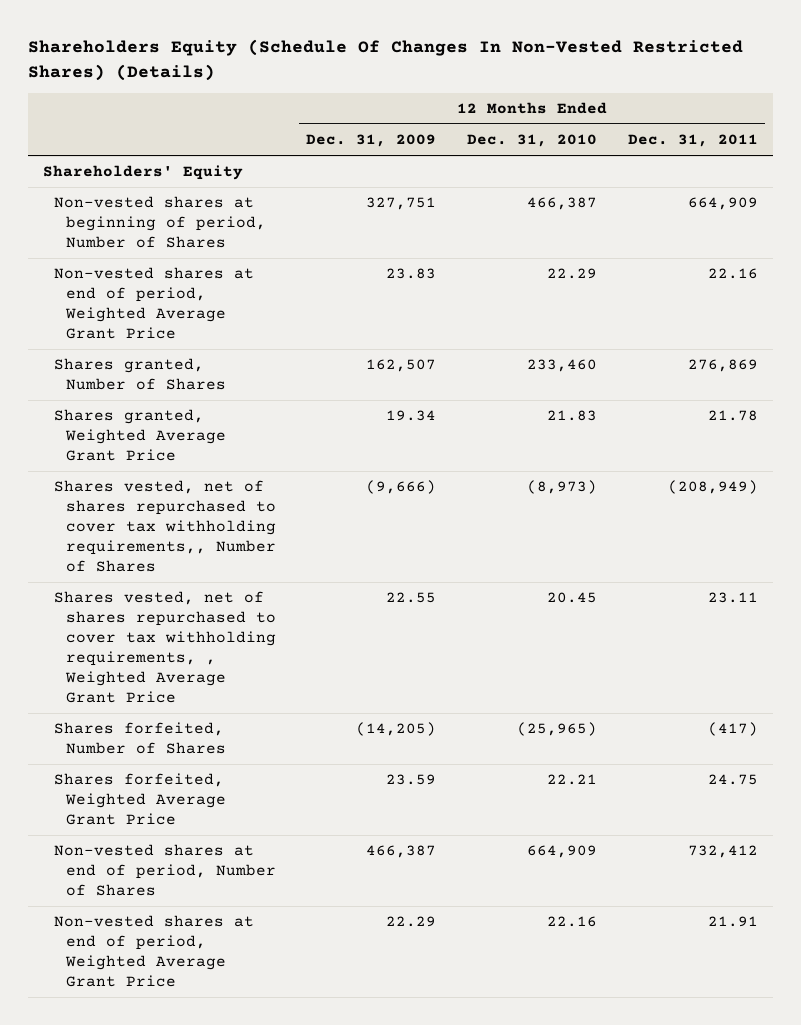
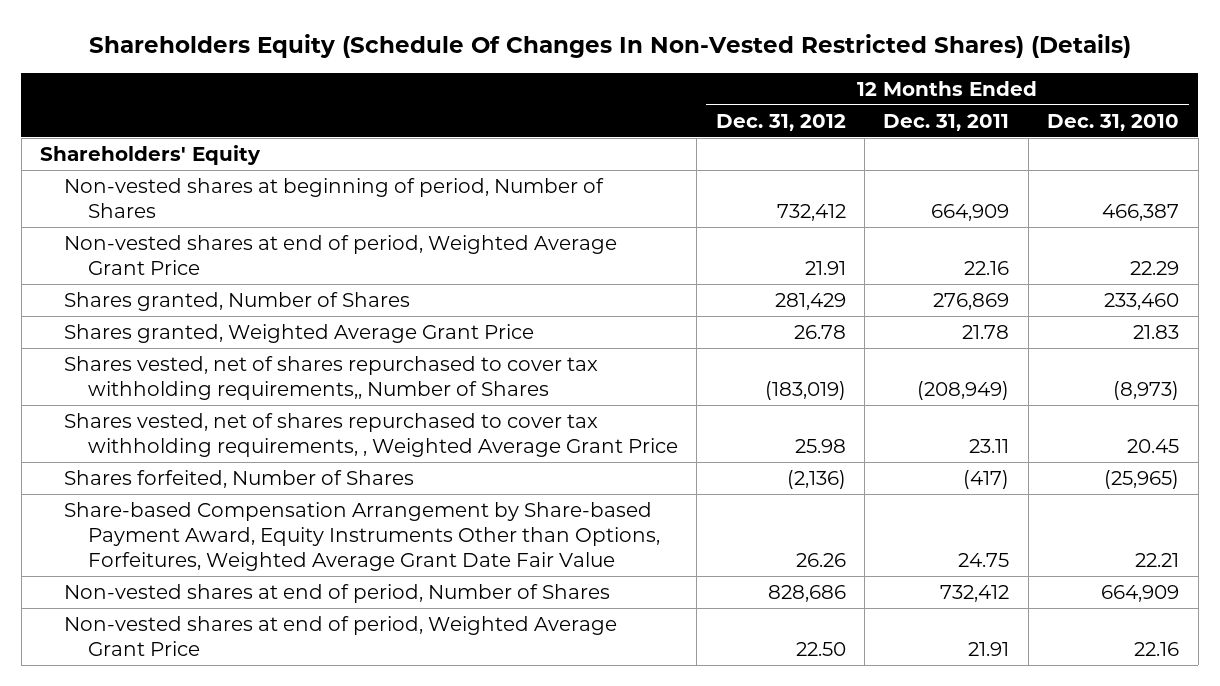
- | 12 Months Ended Dec. 31, 2009 | 12 Months Ended Dec. 31, 2010 | 12 Months Ended Dec. 31, 2011
+ | 12 Months Ended Dec. 31, 2012 | 12 Months Ended Dec. 31, 2011 | 12 Months Ended Dec. 31, 2010
- Shares forfeited, Weighted Average Grant Price | 23.59 | 22.21 | 24.75
+ Share-based Compensation Arrangement by Share-based Payment Award, Equity Instruments Other than Options, Forfeitures, Weighted Average Grant Date Fair Value | 26.26 | 24.75 | 22.21

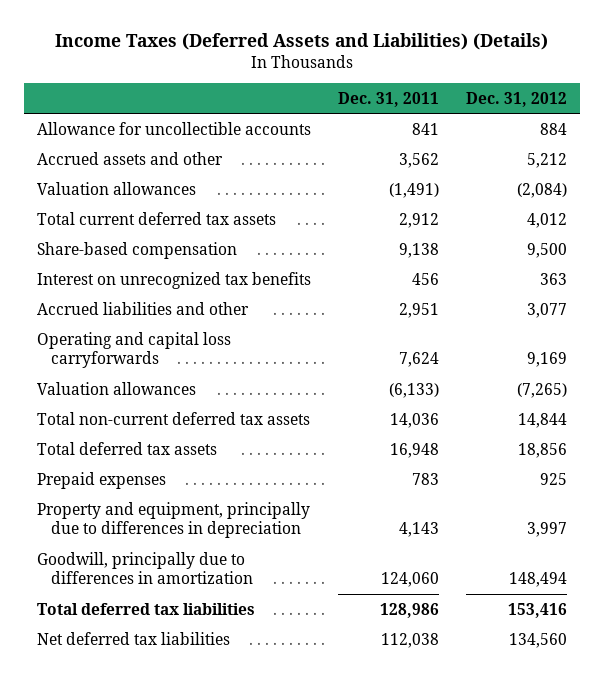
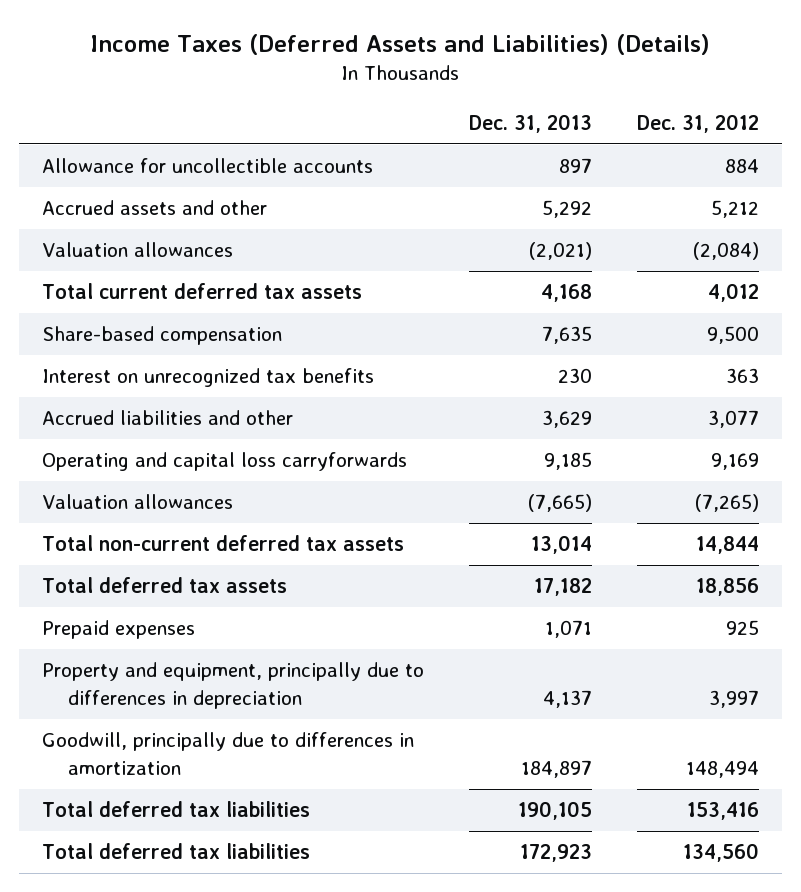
- | Dec. 31, 2011 | Dec. 31, 2012
+ | Dec. 31, 2013 | Dec. 31, 2012
- Net deferred tax liabilities | 112,038 | 134,560
+ Total deferred tax liabilities | 172,923 | 134,560

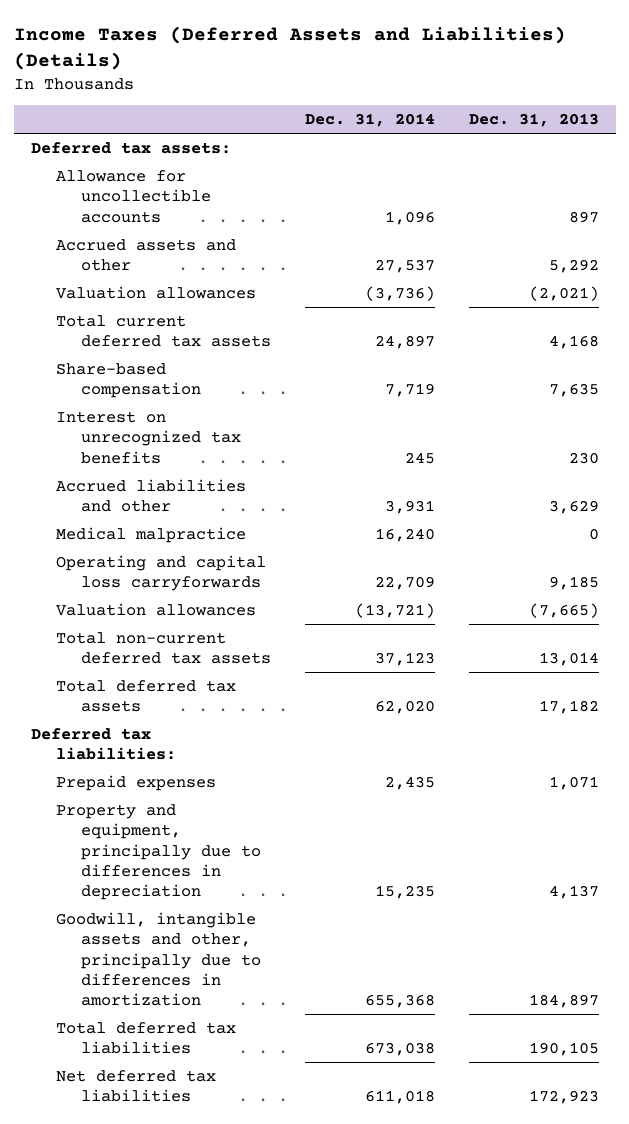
- | Dec. 31, 2013 | Dec. 31, 2012
+ | Dec. 31, 2014 | Dec. 31, 2013
+ Deferred tax assets:
+ Medical malpractice | 16,240 | 0
+ Deferred tax liabilities:
- Goodwill, principally due to differences in amortization | 184,897 | 148,494
+ Goodwill, intangible assets and other, principally due to differences in amortization | 655,368 | 184,897
- Total deferred tax liabilities | 172,923 | 134,560
+ Net deferred tax liabilities | 611,018 | 172,923

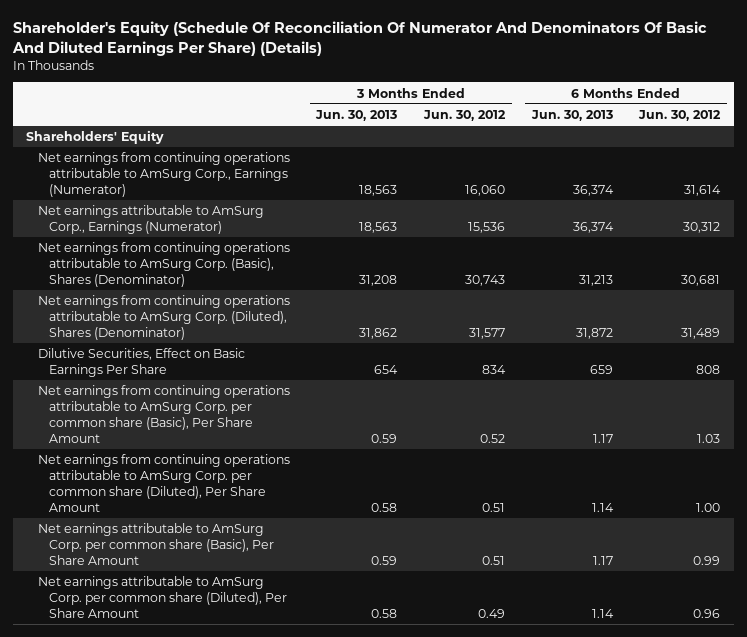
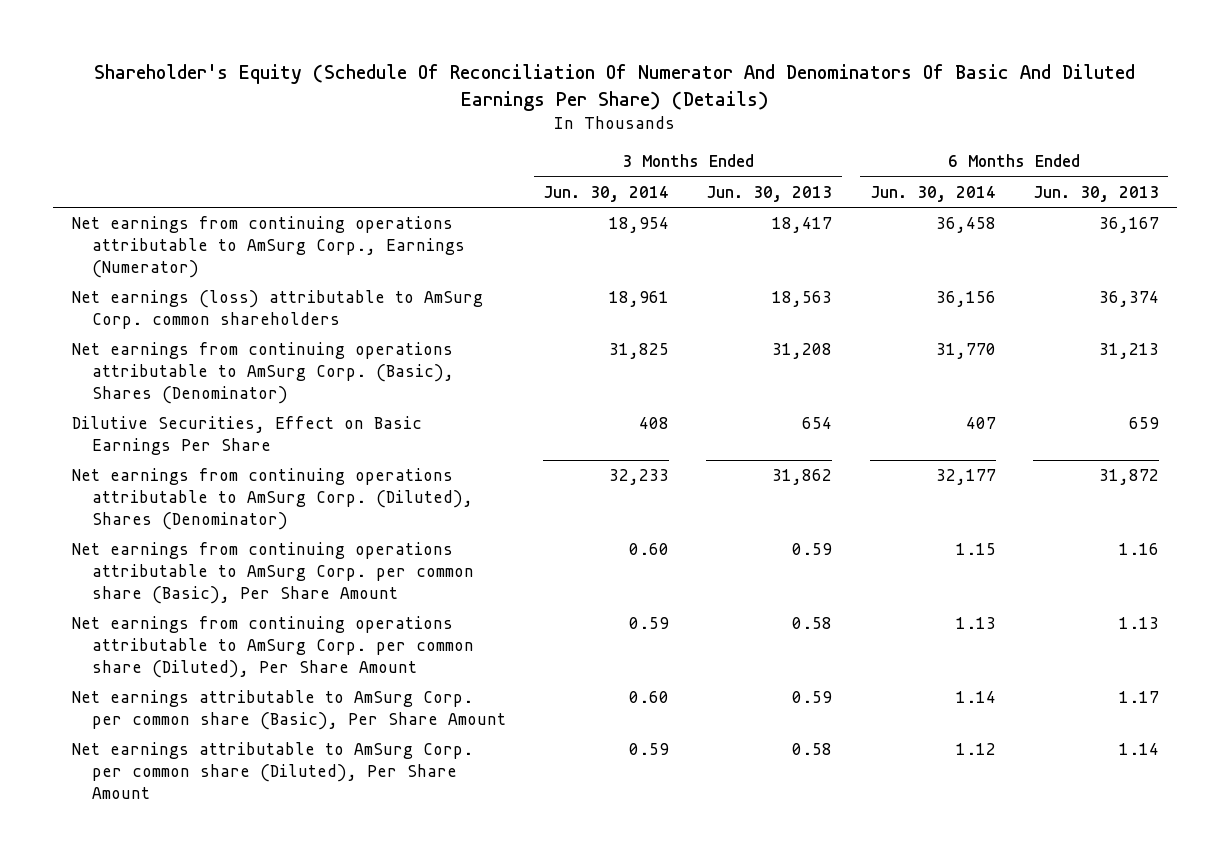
- | 3 Months Ended Jun. 30, 2013 | 3 Months Ended Jun. 30, 2012 | 6 Months Ended Jun. 30, 2013 | 6 Months Ended Jun. 30, 2012
+ | 3 Months Ended Jun. 30, 2014 | 3 Months Ended Jun. 30, 2013 | 6 Months Ended Jun. 30, 2014 | 6 Months Ended Jun. 30, 2013
- Shareholders' Equity
- Net earnings from continuing operations attributable to AmSurg Corp., Earnings (Numerator) | 18,563 | 16,060 | 36,374 | 31,614
- Net earnings attributable to AmSurg Corp., Earnings (Numerator) | 18,563 | 15,536 | 36,374 | 30,312
+ Net earnings from continuing operations attributable to AmSurg Corp., Earnings (Numerator) | 18,954 | 18,417 | 36,458 | 36,167
+ Net earnings (loss) attributable to AmSurg Corp. common shareholders | 18,961 | 18,563 | 36,156 | 36,374
- Net earnings from continuing operations attributable to AmSurg Corp. per common share (Basic), Per Share Amount | 0.59 | 0.52 | 1.17 | 1.03
- Net earnings from continuing operations attributable to AmSurg Corp. per common share (Diluted), Per Share Amount | 0.58 | 0.51 | 1.14 | 1.00
moved down: Net earnings from continuing operations attributable to AmSurg Corp. (Diluted), Shares (Denominator) | 32,233 | 31,862 | 32,177 | 31,872
+ Net earnings from continuing operations attributable to AmSurg Corp. per common share (Basic), Per Share Amount | 0.60 | 0.59 | 1.15 | 1.16
+ Net earnings from continuing operations attributable to AmSurg Corp. per common share (Diluted), Per Share Amount | 0.59 | 0.58 | 1.13 | 1.13

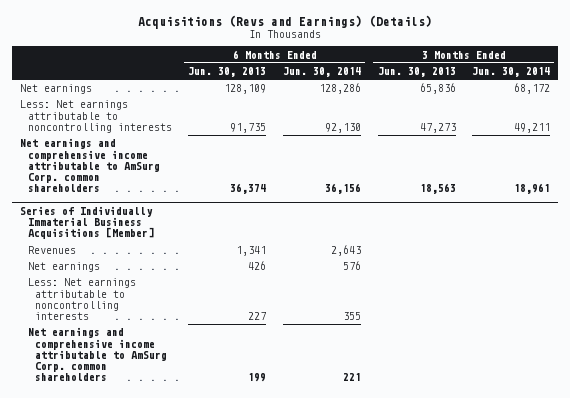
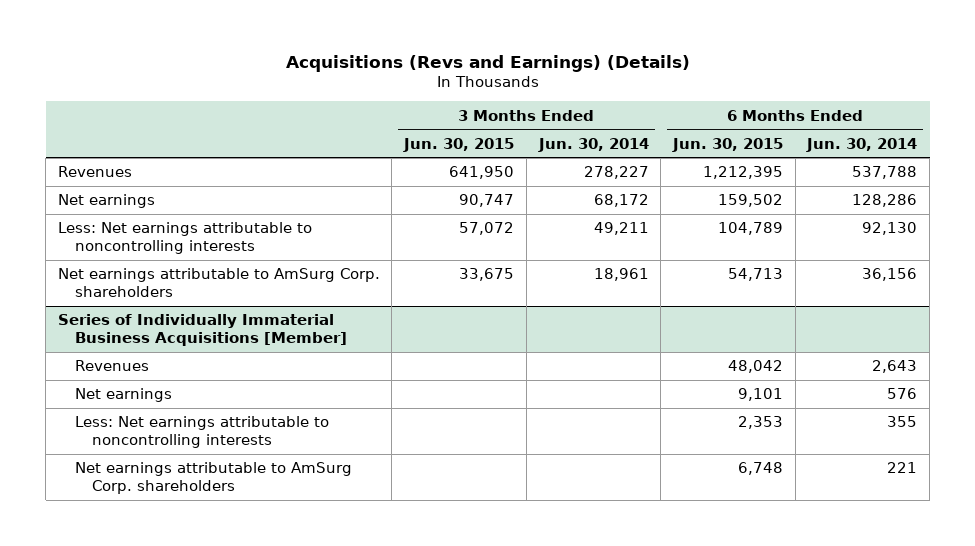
- | 6 Months Ended Jun. 30, 2013 | 6 Months Ended Jun. 30, 2014 | 3 Months Ended Jun. 30, 2013 | 3 Months Ended Jun. 30, 2014
+ | 3 Months Ended Jun. 30, 2015 | 3 Months Ended Jun. 30, 2014 | 6 Months Ended Jun. 30, 2015 | 6 Months Ended Jun. 30, 2014
+ Revenues | 641,950 | 278,227 | 1,212,395 | 537,788
- Net earnings and comprehensive income attributable to AmSurg Corp. common shareholders | 36,374 | 36,156 | 18,563 | 18,961
+ Net earnings attributable to AmSurg Corp. shareholders | 33,675 | 18,961 | 54,713 | 36,156
@ Series of Individually Immaterial Business Acquisitions [Member]
- Net earnings and comprehensive income attributable to AmSurg Corp. common shareholders | 199 | 221 | |
+ Net earnings attributable to AmSurg Corp. shareholders | | | 6,748 | 221

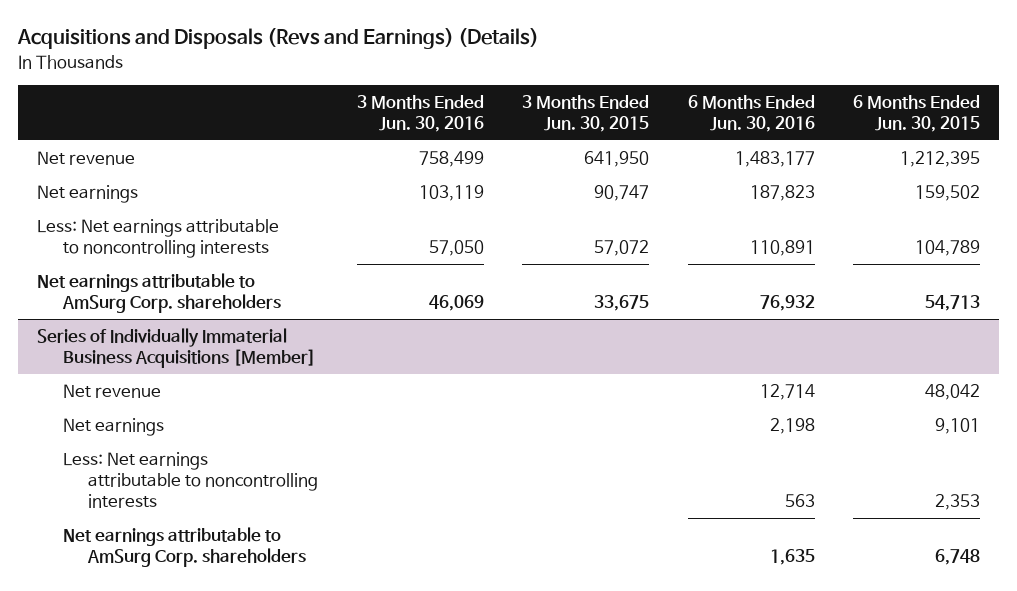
- Acquisitions (Revs and Earnings) (Details)
+ Acquisitions and Disposals (Revs and Earnings) (Details)
- | 3 Months Ended Jun. 30, 2015 | 3 Months Ended Jun. 30, 2014 | 6 Months Ended Jun. 30, 2015 | 6 Months Ended Jun. 30, 2014
+ | 3 Months Ended Jun. 30, 2016 | 3 Months Ended Jun. 30, 2015 | 6 Months Ended Jun. 30, 2016 | 6 Months Ended Jun. 30, 2015
- Revenues | 641,950 | 278,227 | 1,212,395 | 537,788
+ Net revenue | 758,499 | 641,950 | 1,483,177 | 1,212,395
@ Series of Individually Immaterial Business Acquisitions [Member]
- Revenues | | | 48,042 | 2,643
+ Net revenue | | | 12,714 | 48,042

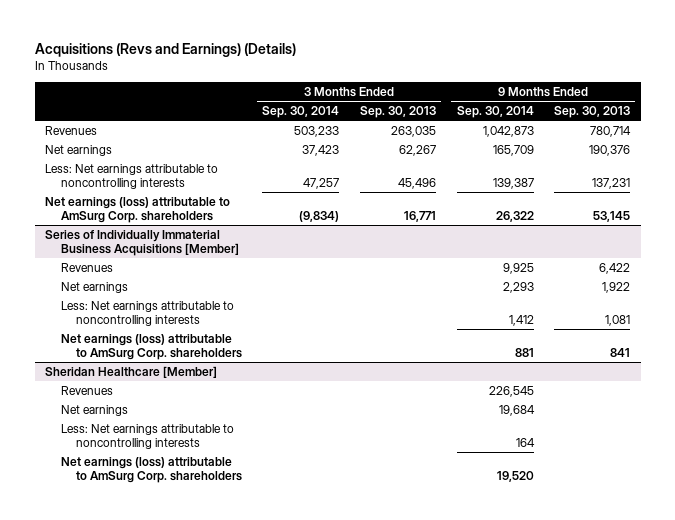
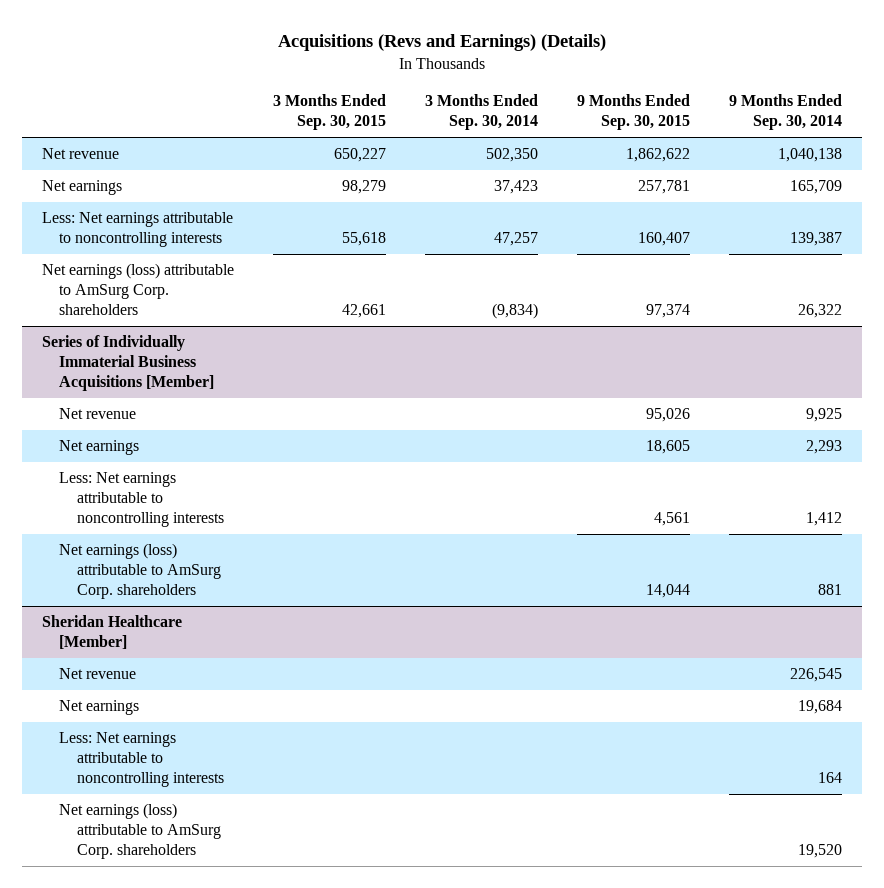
- | 3 Months Ended Sep. 30, 2014 | 3 Months Ended Sep. 30, 2013 | 9 Months Ended Sep. 30, 2014 | 9 Months Ended Sep. 30, 2013
+ | 3 Months Ended Sep. 30, 2015 | 3 Months Ended Sep. 30, 2014 | 9 Months Ended Sep. 30, 2015 | 9 Months Ended Sep. 30, 2014
- Revenues | 503,233 | 263,035 | 1,042,873 | 780,714
+ Net revenue | 650,227 | 502,350 | 1,862,622 | 1,040,138
@ Series of Individually Immaterial Business Acquisitions [Member]
- Revenues | | | 9,925 | 6,422
+ Net revenue | | | 95,026 | 9,925
@ Sheridan Healthcare [Member]
- Revenues | | | 226,545 |
+ Net revenue | | | | 226,545

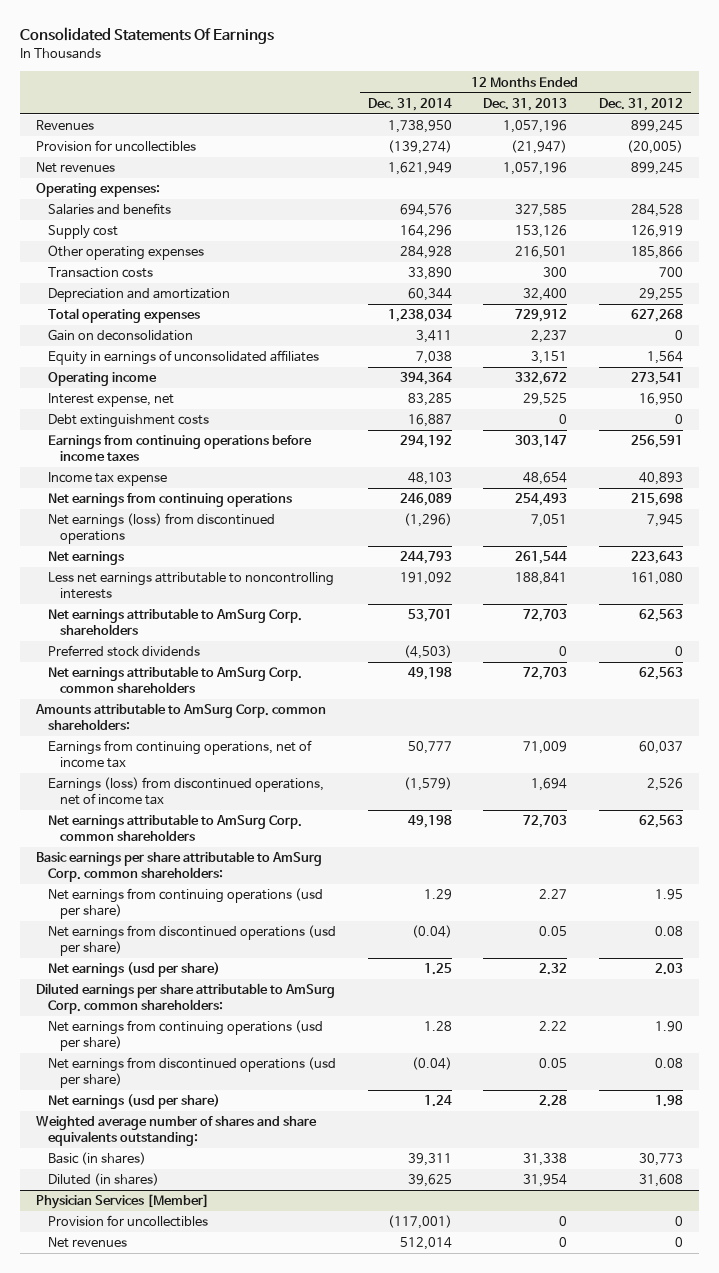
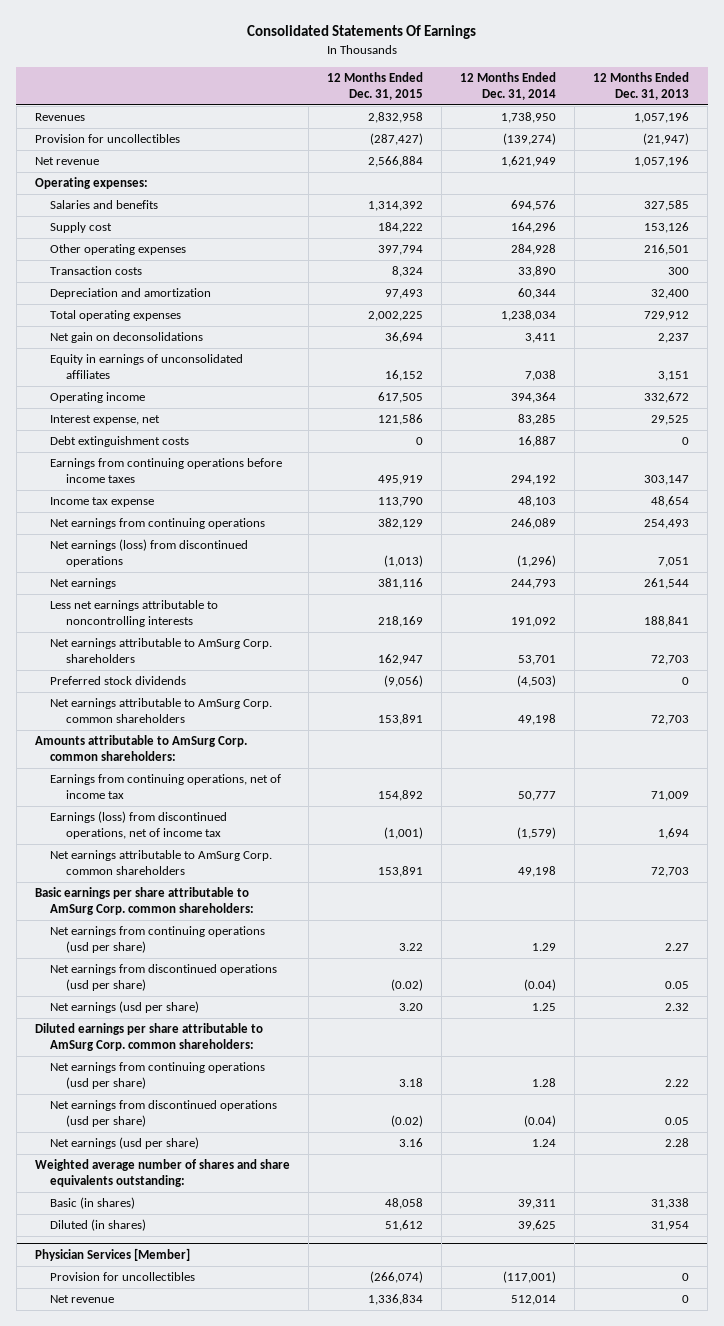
- | 12 Months Ended Dec. 31, 2014 | 12 Months Ended Dec. 31, 2013 | 12 Months Ended Dec. 31, 2012
+ | 12 Months Ended Dec. 31, 2015 | 12 Months Ended Dec. 31, 2014 | 12 Months Ended Dec. 31, 2013
- Net revenues | 1,621,949 | 1,057,196 | 899,245
+ Net revenue | 2,566,884 | 1,621,949 | 1,057,196
- Gain on deconsolidation | 3,411 | 2,237 | 0
+ Net gain on deconsolidations | 36,694 | 3,411 | 2,237
@ Physician Services [Member]
- Net revenues | 512,014 | 0 | 0
+ Net revenue | 1,336,834 | 512,014 | 0

